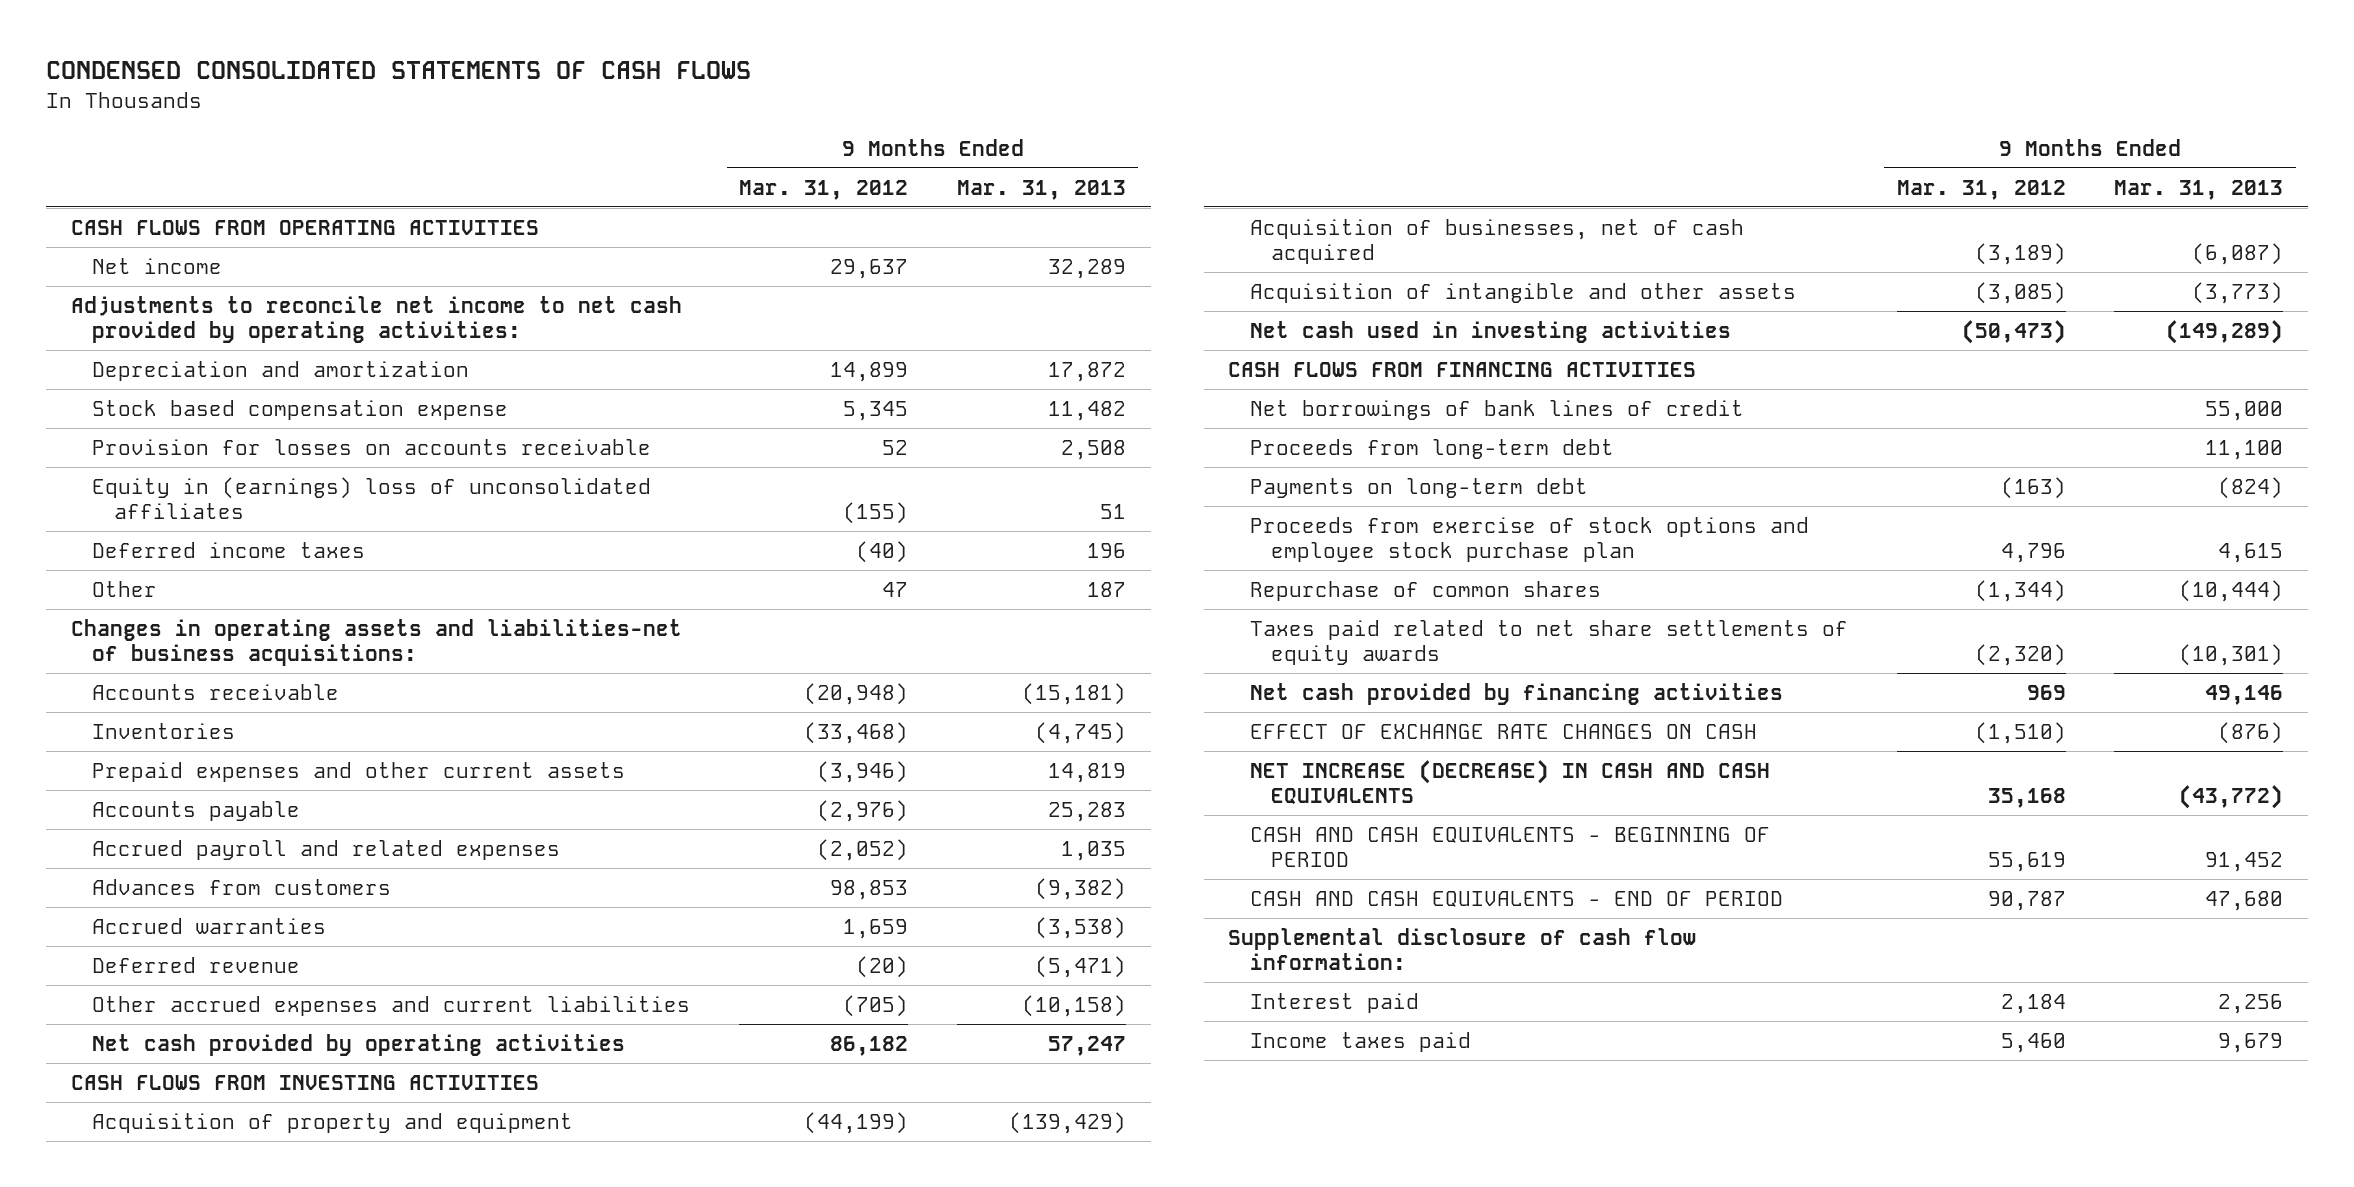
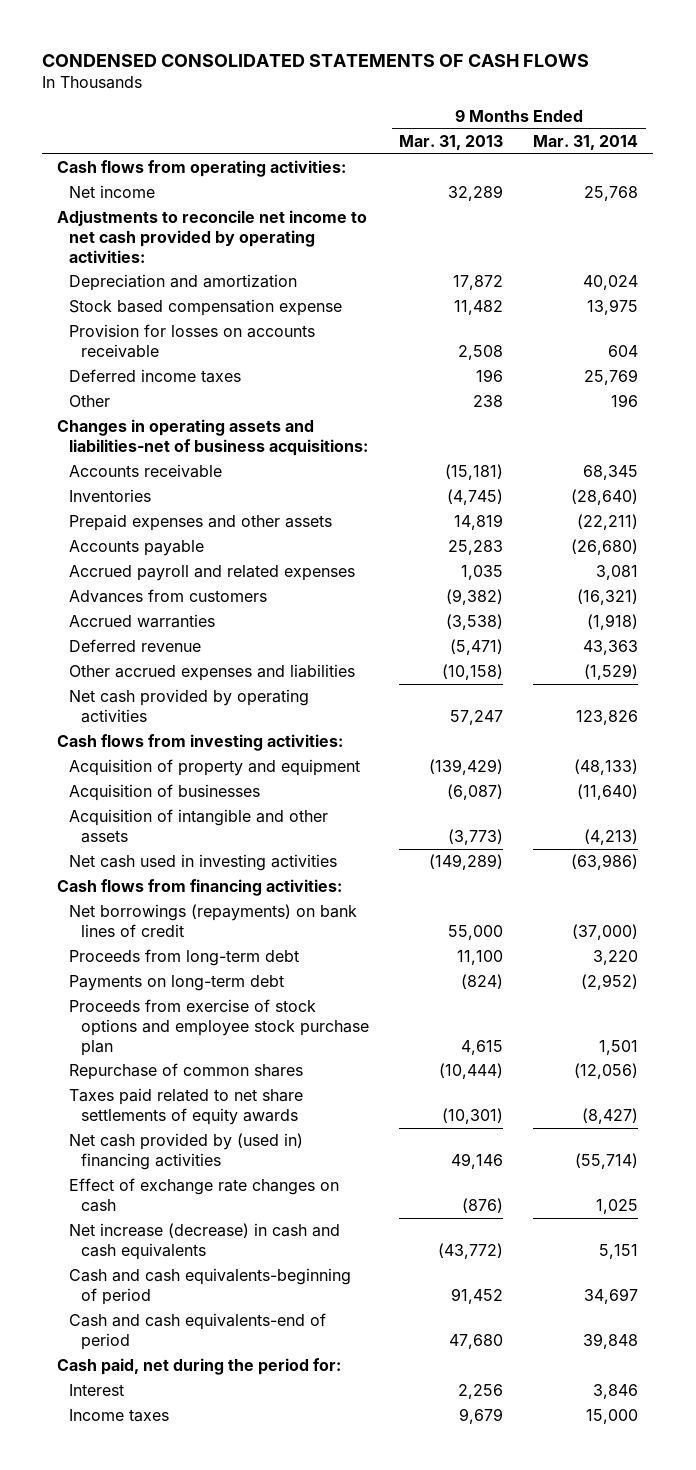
- | 9 Months Ended Mar. 31, 2012 | 9 Months Ended Mar. 31, 2013
+ | 9 Months Ended Mar. 31, 2013 | 9 Months Ended Mar. 31, 2014
- CASH FLOWS FROM OPERATING ACTIVITIES
+ Cash flows from operating activities:
- Equity in (earnings) loss of unconsolidated affiliates | (155) | 51
- Other | 47 | 187
+ Other | 238 | 196
- Prepaid expenses and other current assets | (3,946) | 14,819
+ Prepaid expenses and other assets | 14,819 | (22,211)
- Other accrued expenses and current liabilities | (705) | (10,158)
+ Other accrued expenses and liabilities | (10,158) | (1,529)
- CASH FLOWS FROM INVESTING ACTIVITIES
+ Cash flows from investing activities:
- Acquisition of businesses, net of cash acquired | (3,189) | (6,087)
+ Acquisition of businesses | (6,087) | (11,640)
- CASH FLOWS FROM FINANCING ACTIVITIES
- Net borrowings of bank lines of credit | | 55,000
+ Cash flows from financing activities:
+ Net borrowings (repayments) on bank lines of credit | 55,000 | (37,000)
- Net cash provided by financing activities | 969 | 49,146
- EFFECT OF EXCHANGE RATE CHANGES ON CASH | (1,510) | (876)
- NET INCREASE (DECREASE) IN CASH AND CASH EQUIVALENTS | 35,168 | (43,772)
- CASH AND CASH EQUIVALENTS - BEGINNING OF PERIOD | 55,619 | 91,452
- CASH AND CASH EQUIVALENTS - END OF PERIOD | 90,787 | 47,680
- Supplemental disclosure of cash flow information:
- Interest paid | 2,184 | 2,256
- Income taxes paid | 5,460 | 9,679
+ Net cash provided by (used in) financing activities | 49,146 | (55,714)
+ Effect of exchange rate changes on cash | (876) | 1,025
+ Net increase (decrease) in cash and cash equivalents | (43,772) | 5,151
+ Cash and cash equivalents-beginning of period | 91,452 | 34,697
+ Cash and cash equivalents-end of period | 47,680 | 39,848
+ Cash paid, net during the period for:
+ Interest | 2,256 | 3,846
+ Income taxes | 9,679 | 15,000

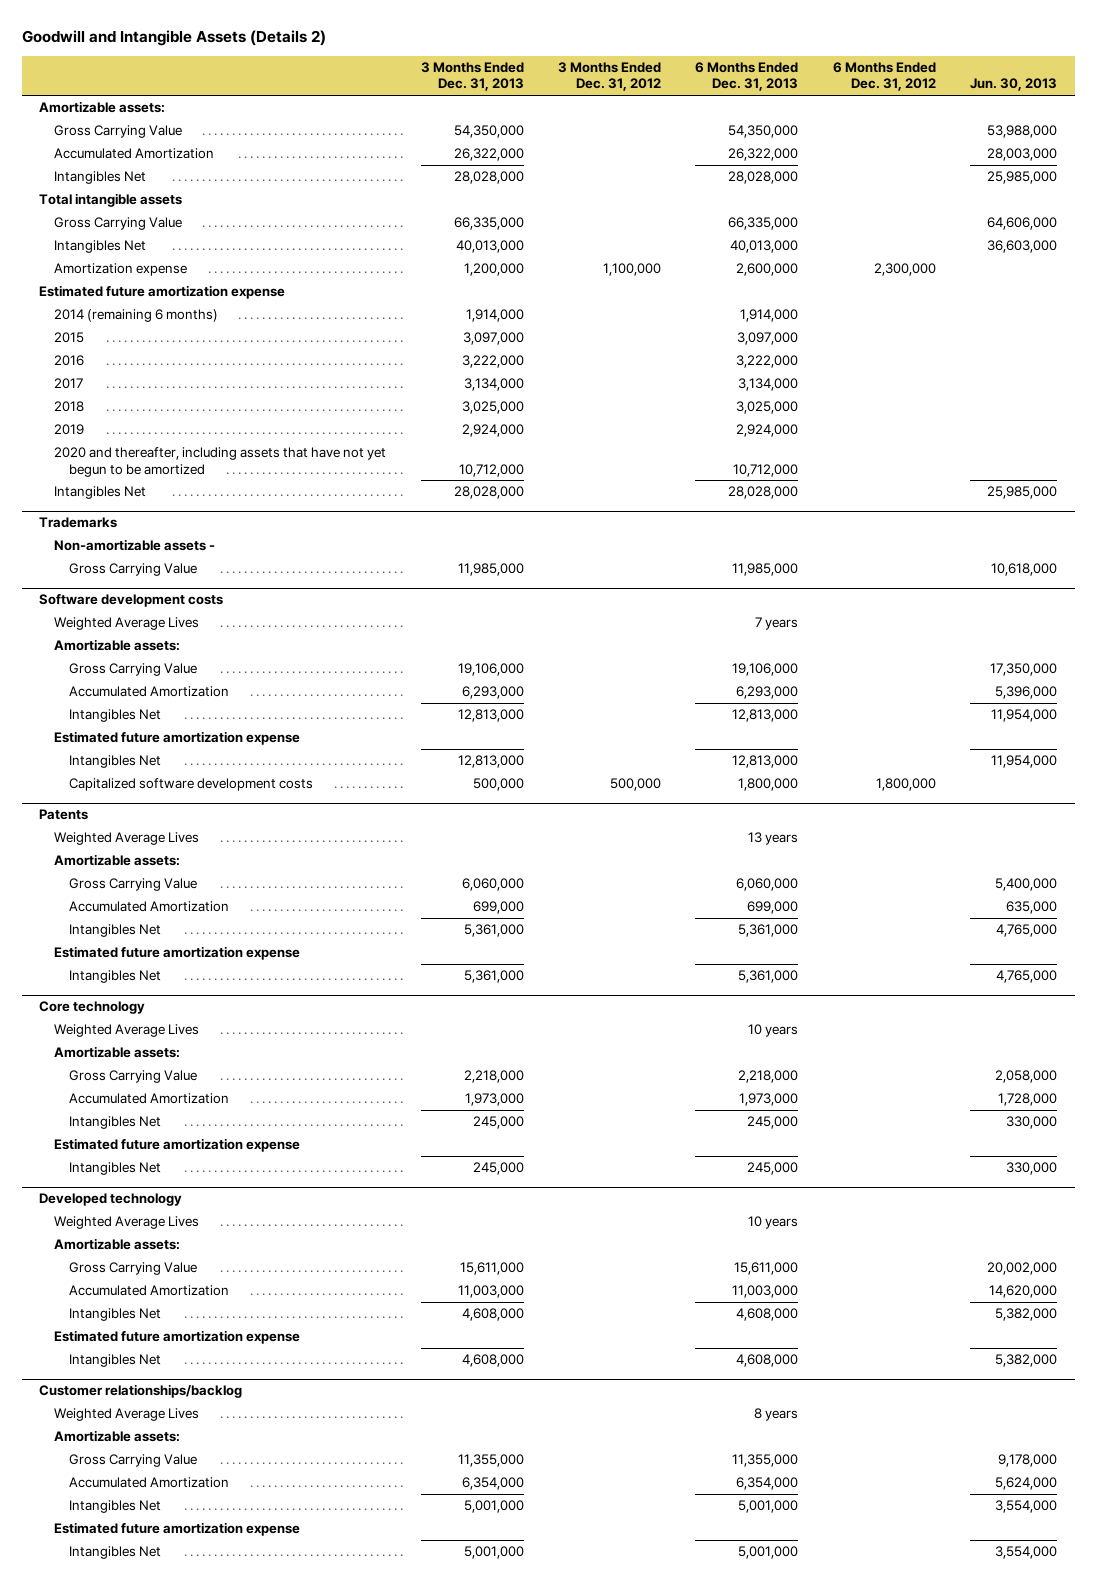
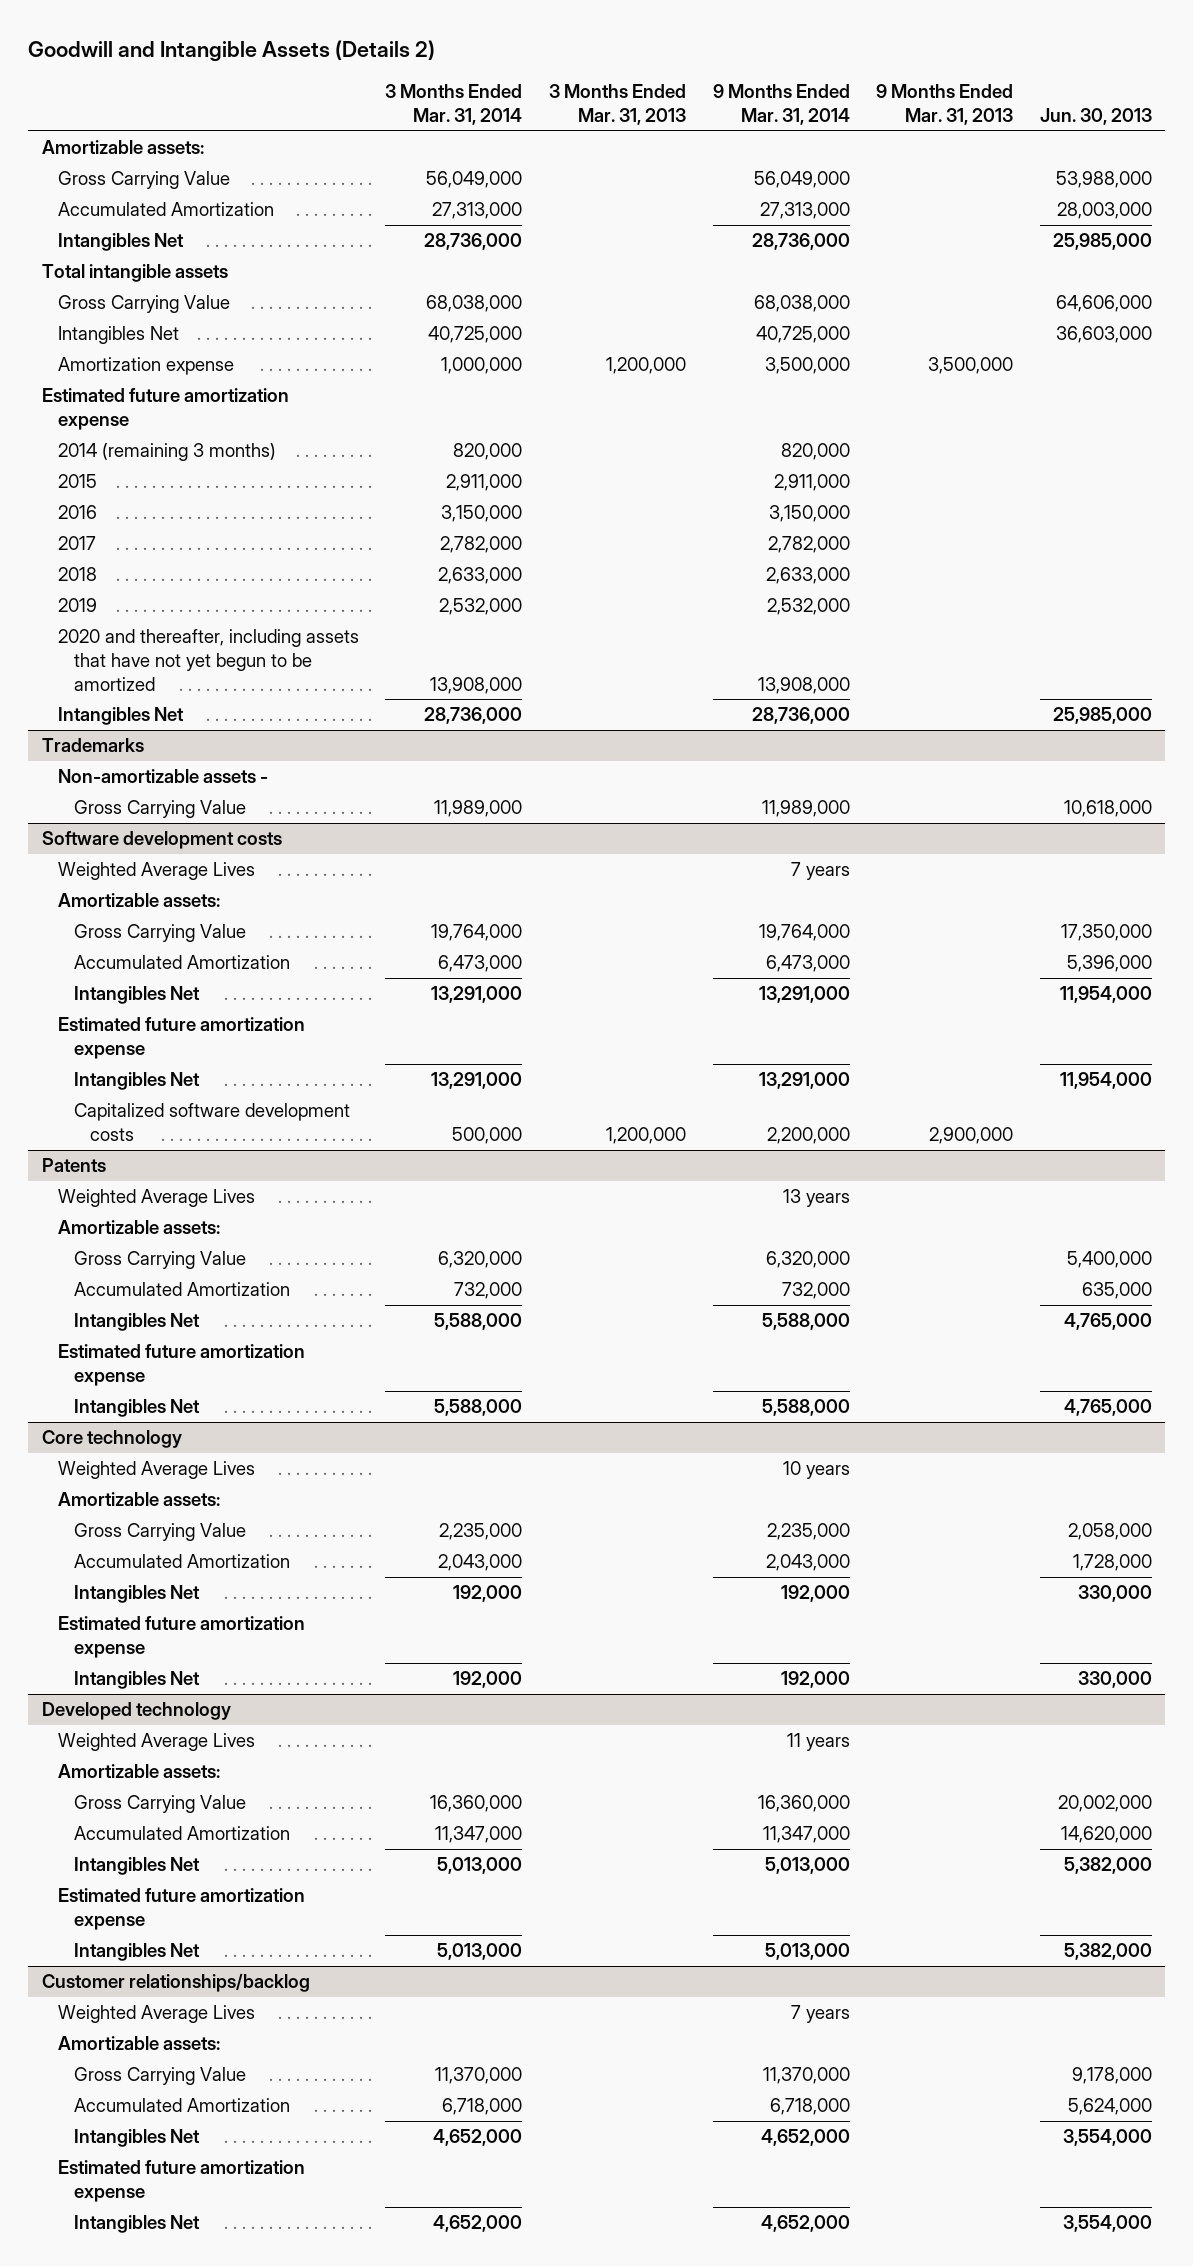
- | 3 Months Ended Dec. 31, 2013 | 3 Months Ended Dec. 31, 2012 | 6 Months Ended Dec. 31, 2013 | 6 Months Ended Dec. 31, 2012 | Jun. 30, 2013
+ | 3 Months Ended Mar. 31, 2014 | 3 Months Ended Mar. 31, 2013 | 9 Months Ended Mar. 31, 2014 | 9 Months Ended Mar. 31, 2013 | Jun. 30, 2013
- 2014 (remaining 6 months) | 1,914,000 | | 1,914,000 | |
+ 2014 (remaining 3 months) | 820,000 | | 820,000 | |

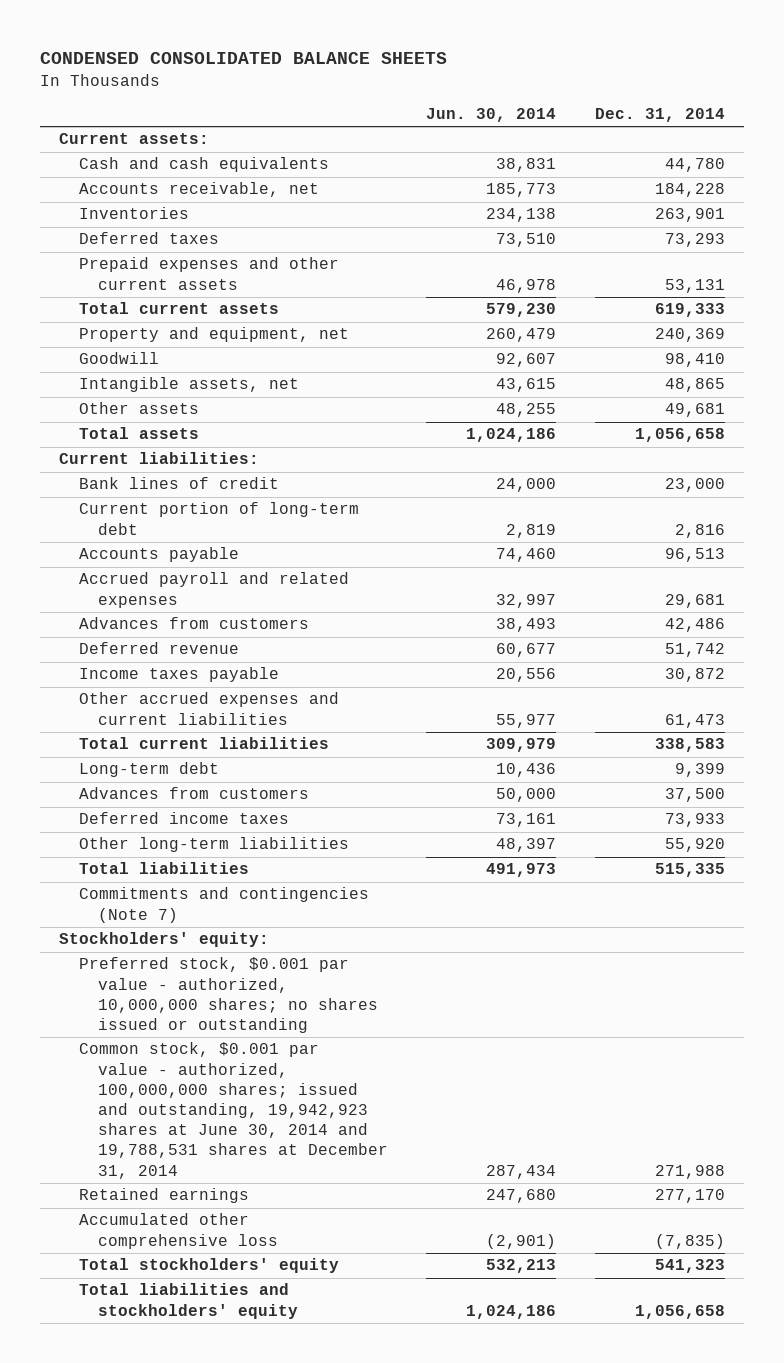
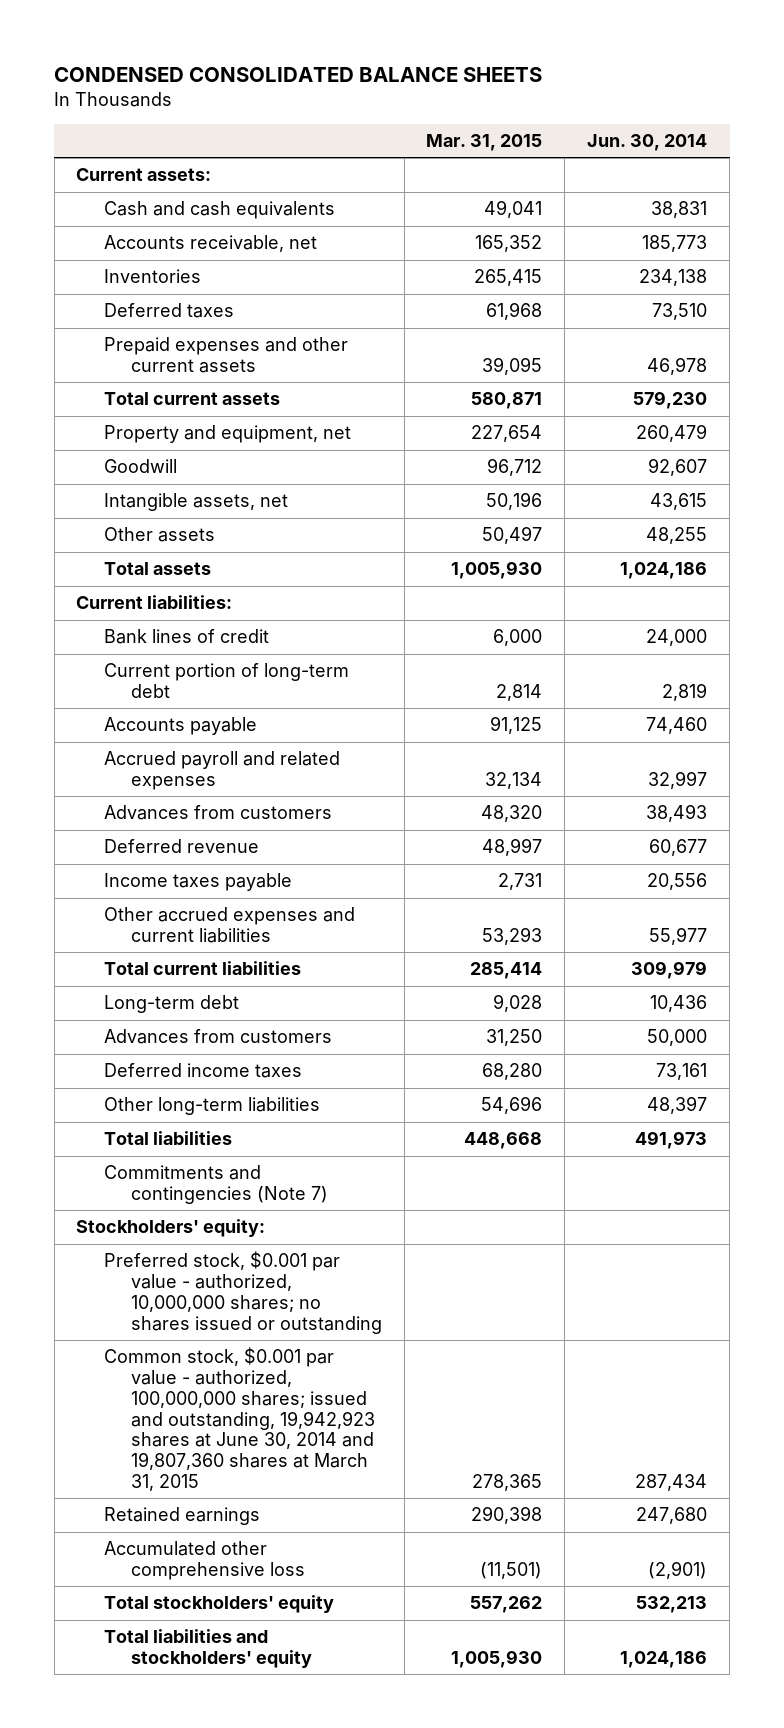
- | Jun. 30, 2014 | Dec. 31, 2014
+ | Mar. 31, 2015 | Jun. 30, 2014
- Common stock, $0.001 par value - authorized, 100,000,000 shares; issued and outstanding, 19,942,923 shares at June 30, 2014 and 19,788,531 shares at December 31, 2014 | 287,434 | 271,988
+ Common stock, $0.001 par value - authorized, 100,000,000 shares; issued and outstanding, 19,942,923 shares at June 30, 2014 and 19,807,360 shares at March 31, 2015 | 278,365 | 287,434

